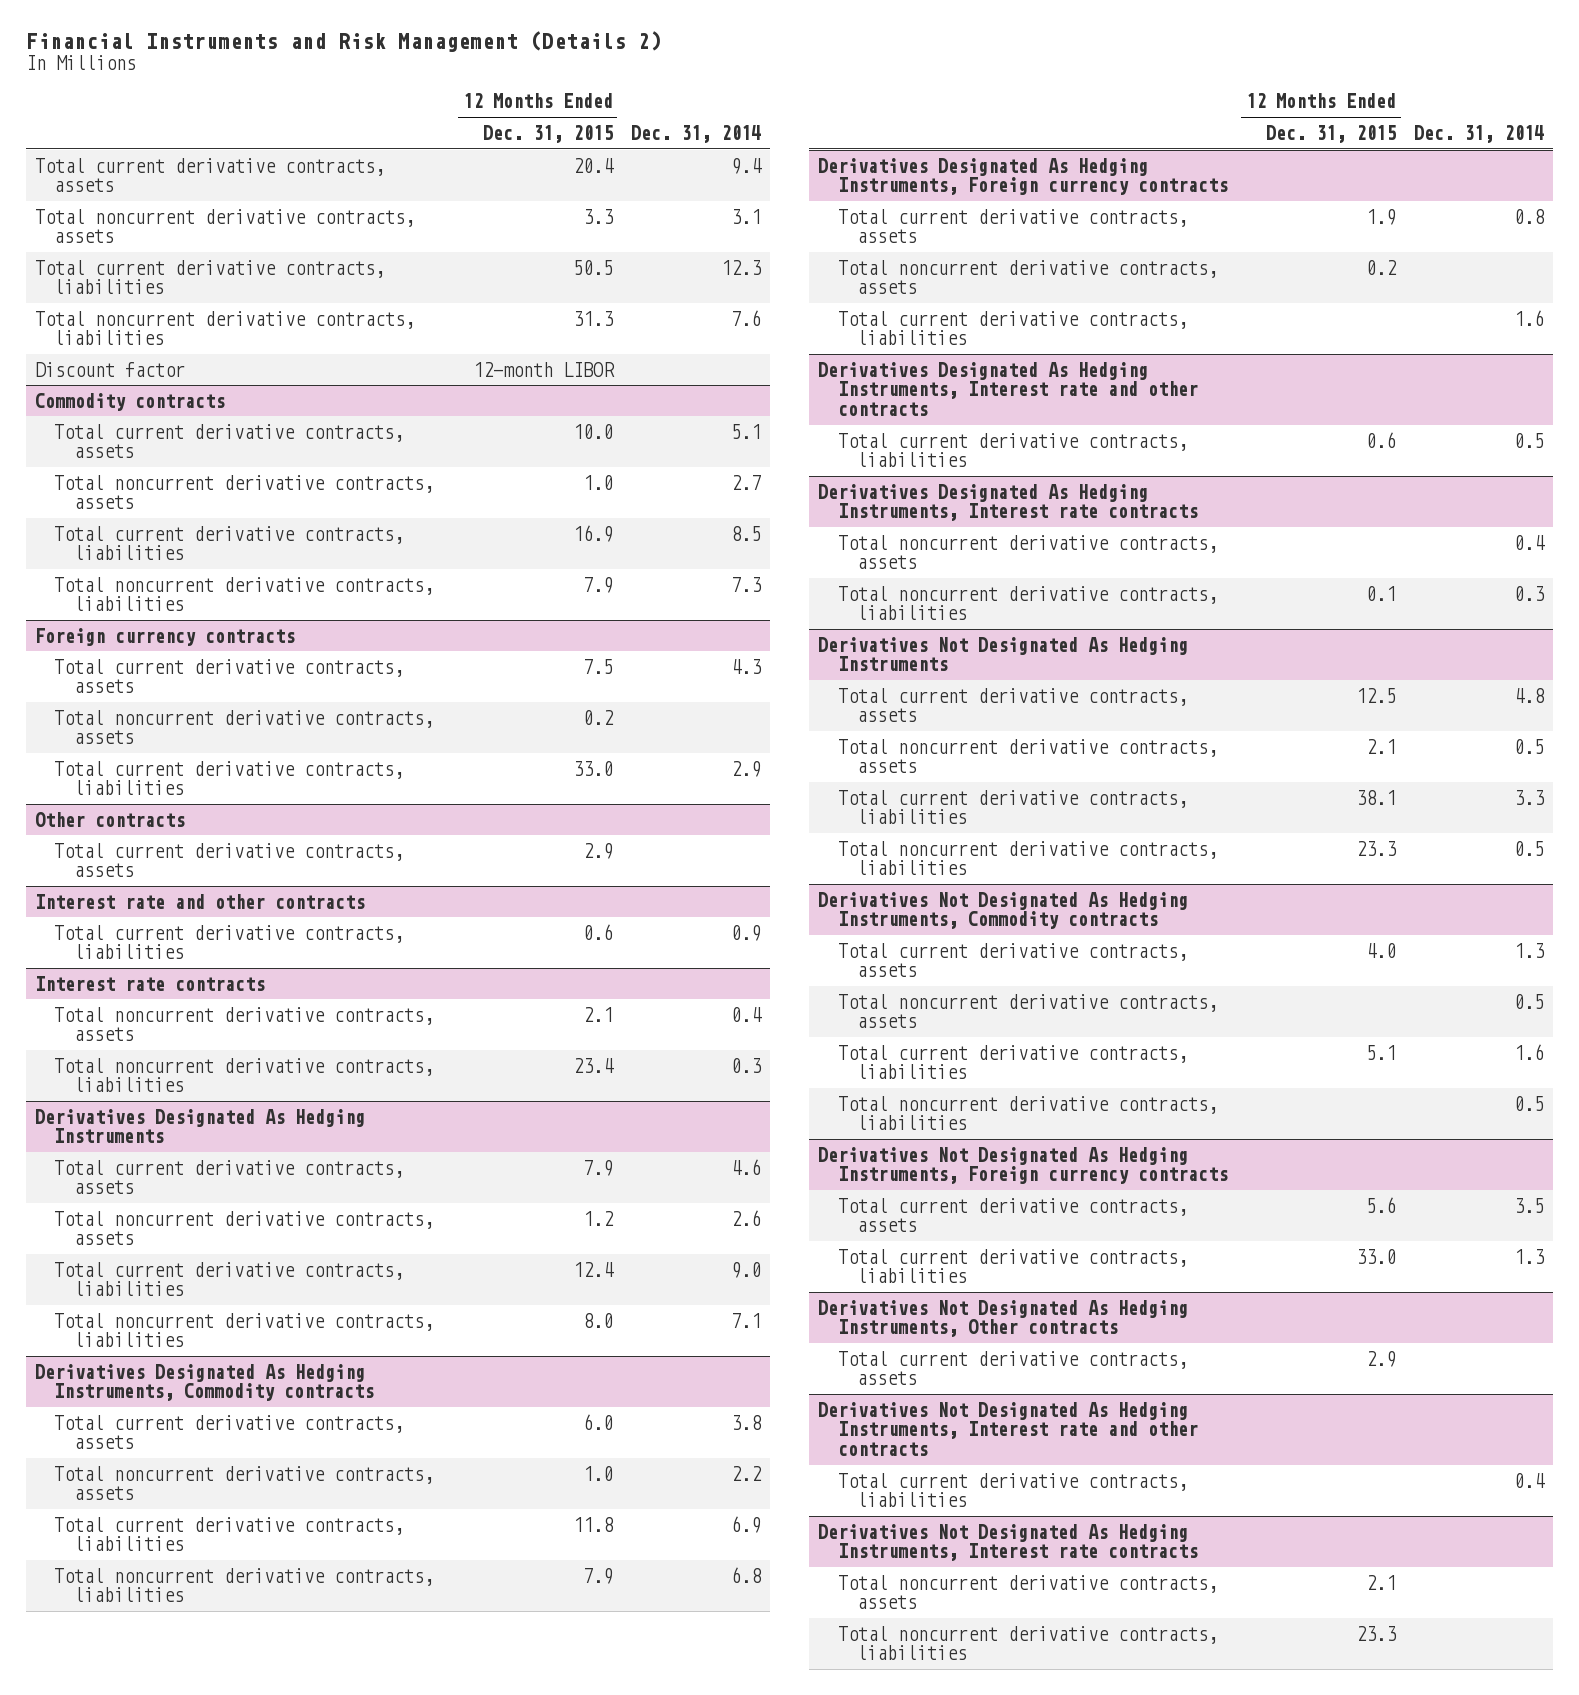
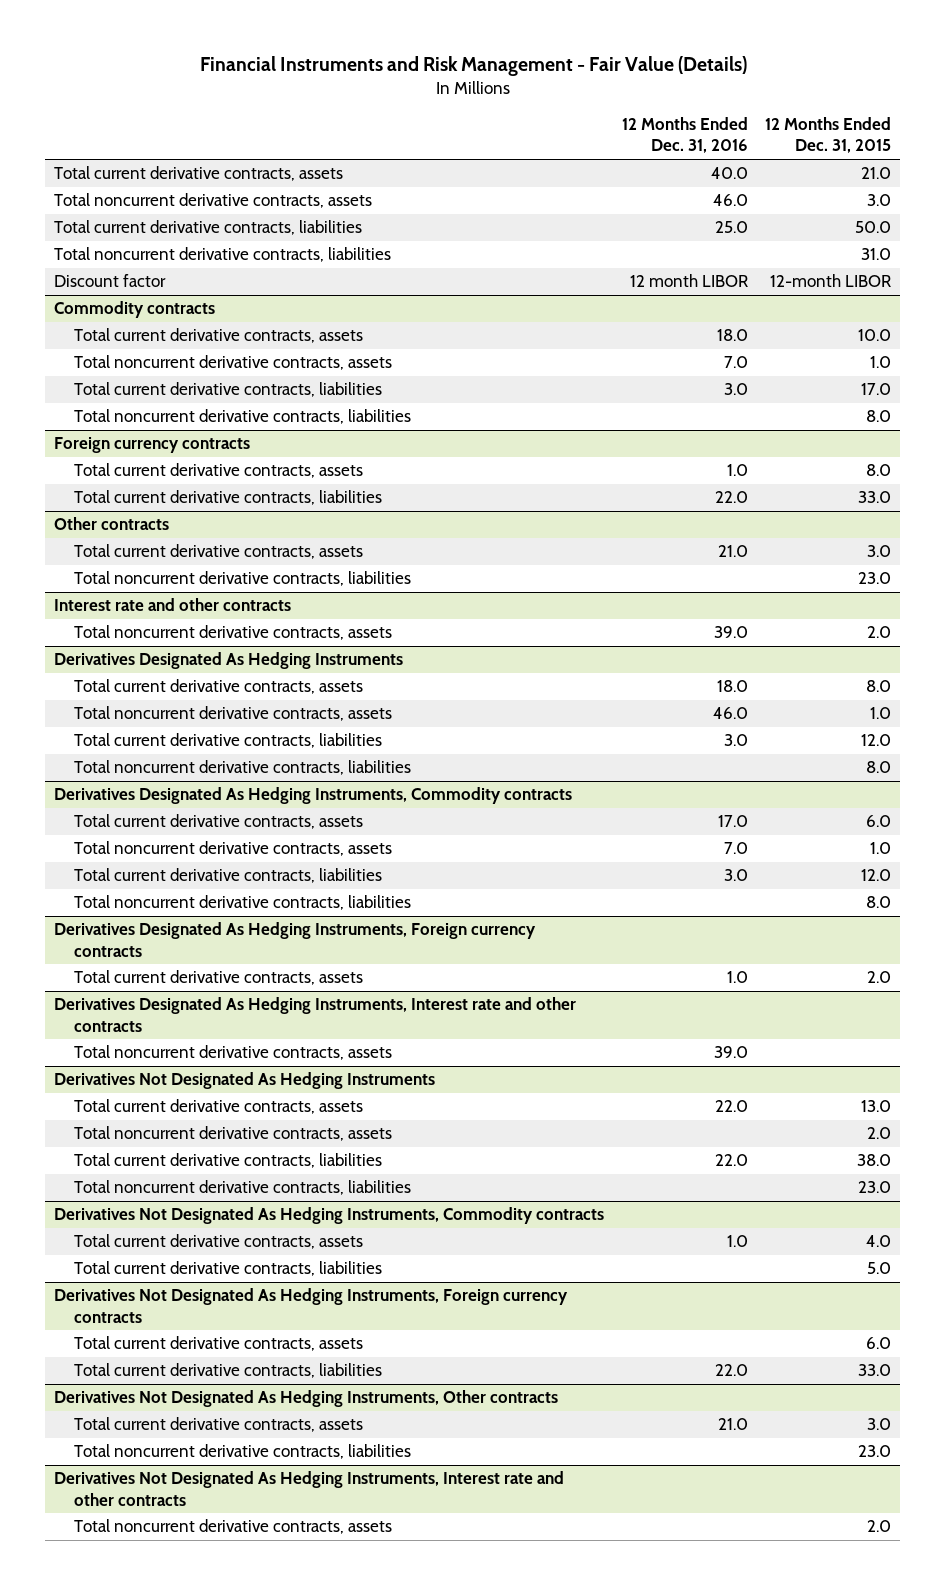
- Financial Instruments and Risk Management (Details 2)
+ Financial Instruments and Risk Management - Fair Value (Details)
- | 12 Months Ended Dec. 31, 2015 | Dec. 31, 2014
+ | 12 Months Ended Dec. 31, 2016 | 12 Months Ended Dec. 31, 2015
- Total current derivative contracts, assets | 20.4 | 9.4
- Total noncurrent derivative contracts, assets | 3.3 | 3.1
- Total current derivative contracts, liabilities | 50.5 | 12.3
- Total noncurrent derivative contracts, liabilities | 31.3 | 7.6
+ Total current derivative contracts, assets | 40.0 | 21.0
+ Total noncurrent derivative contracts, assets | 46.0 | 3.0
+ Total current derivative contracts, liabilities | 25.0 | 50.0
+ Total noncurrent derivative contracts, liabilities | | 31.0
@ Commodity contracts
- Total current derivative contracts, liabilities | 16.9 | 8.5
- Total noncurrent derivative contracts, liabilities | 7.9 | 7.3
+ Total current derivative contracts, liabilities | 3.0 | 17.0
+ Total noncurrent derivative contracts, liabilities | | 8.0
@ Foreign currency contracts
- Total current derivative contracts, assets | 7.5 | 4.3
- Total noncurrent derivative contracts, assets | 0.2 |
+ Total current derivative contracts, assets | 1.0 | 8.0
@ Other contracts
- Total current derivative contracts, assets | 2.9 |
+ Total current derivative contracts, assets | 21.0 | 3.0
+ Total noncurrent derivative contracts, liabilities | | 23.0
@ Interest rate and other contracts
- Total current derivative contracts, liabilities | 0.6 | 0.9
- Interest rate contracts
- Total noncurrent derivative contracts, assets | 2.1 | 0.4
- Total noncurrent derivative contracts, liabilities | 23.4 | 0.3
@ Interest rate and other contracts
+ Total noncurrent derivative contracts, assets | 39.0 | 2.0
@ Derivatives Designated As Hedging Instruments
- Total current derivative contracts, assets | 7.9 | 4.6
- Total noncurrent derivative contracts, assets | 1.2 | 2.6
- Total current derivative contracts, liabilities | 12.4 | 9.0
+ Total current derivative contracts, assets | 18.0 | 8.0
+ Total noncurrent derivative contracts, assets | 46.0 | 1.0
+ Total current derivative contracts, liabilities | 3.0 | 12.0
@ Derivatives Designated As Hedging Instruments, Commodity contracts
- Total current derivative contracts, liabilities | 11.8 | 6.9
- Total noncurrent derivative contracts, liabilities | 7.9 | 6.8
+ Total current derivative contracts, liabilities | 3.0 | 12.0
+ Total noncurrent derivative contracts, liabilities | | 8.0
@ Derivatives Designated As Hedging Instruments, Foreign currency contracts
- Total current derivative contracts, assets | 1.9 | 0.8
- Total noncurrent derivative contracts, assets | 0.2 |
- Total current derivative contracts, liabilities | | 1.6
+ Total current derivative contracts, assets | 1.0 | 2.0
@ Derivatives Designated As Hedging Instruments, Interest rate and other contracts
- Total current derivative contracts, liabilities | 0.6 | 0.5
- Derivatives Designated As Hedging Instruments, Interest rate contracts
- Total noncurrent derivative contracts, liabilities | 0.1 | 0.3
@ Derivatives Not Designated As Hedging Instruments
- Total current derivative contracts, assets | 12.5 | 4.8
- Total noncurrent derivative contracts, assets | 2.1 | 0.5
- Total current derivative contracts, liabilities | 38.1 | 3.3
- Total noncurrent derivative contracts, liabilities | 23.3 | 0.5
+ Total current derivative contracts, assets | 22.0 | 13.0
+ Total noncurrent derivative contracts, assets | | 2.0
+ Total current derivative contracts, liabilities | 22.0 | 38.0
+ Total noncurrent derivative contracts, liabilities | | 23.0
@ Derivatives Not Designated As Hedging Instruments, Commodity contracts
- Total noncurrent derivative contracts, assets | | 0.5
- Total current derivative contracts, liabilities | 5.1 | 1.6
- Total noncurrent derivative contracts, liabilities | | 0.5
+ Total current derivative contracts, liabilities | | 5.0
@ Derivatives Not Designated As Hedging Instruments, Foreign currency contracts
- Total current derivative contracts, assets | 5.6 | 3.5
+ Total current derivative contracts, assets | | 6.0
@ Derivatives Not Designated As Hedging Instruments, Other contracts
- Total current derivative contracts, assets | 2.9 |
+ Total current derivative contracts, assets | 21.0 | 3.0
+ Total noncurrent derivative contracts, liabilities | | 23.0
@ Derivatives Not Designated As Hedging Instruments, Interest rate and other contracts
- Total current derivative contracts, liabilities | | 0.4
- Derivatives Not Designated As Hedging Instruments, Interest rate contracts
- Total noncurrent derivative contracts, assets | 2.1 |
- Total noncurrent derivative contracts, liabilities | 23.3 |
@ Derivatives Not Designated As Hedging Instruments, Interest rate and other contracts
+ Total noncurrent derivative contracts, assets | | 2.0

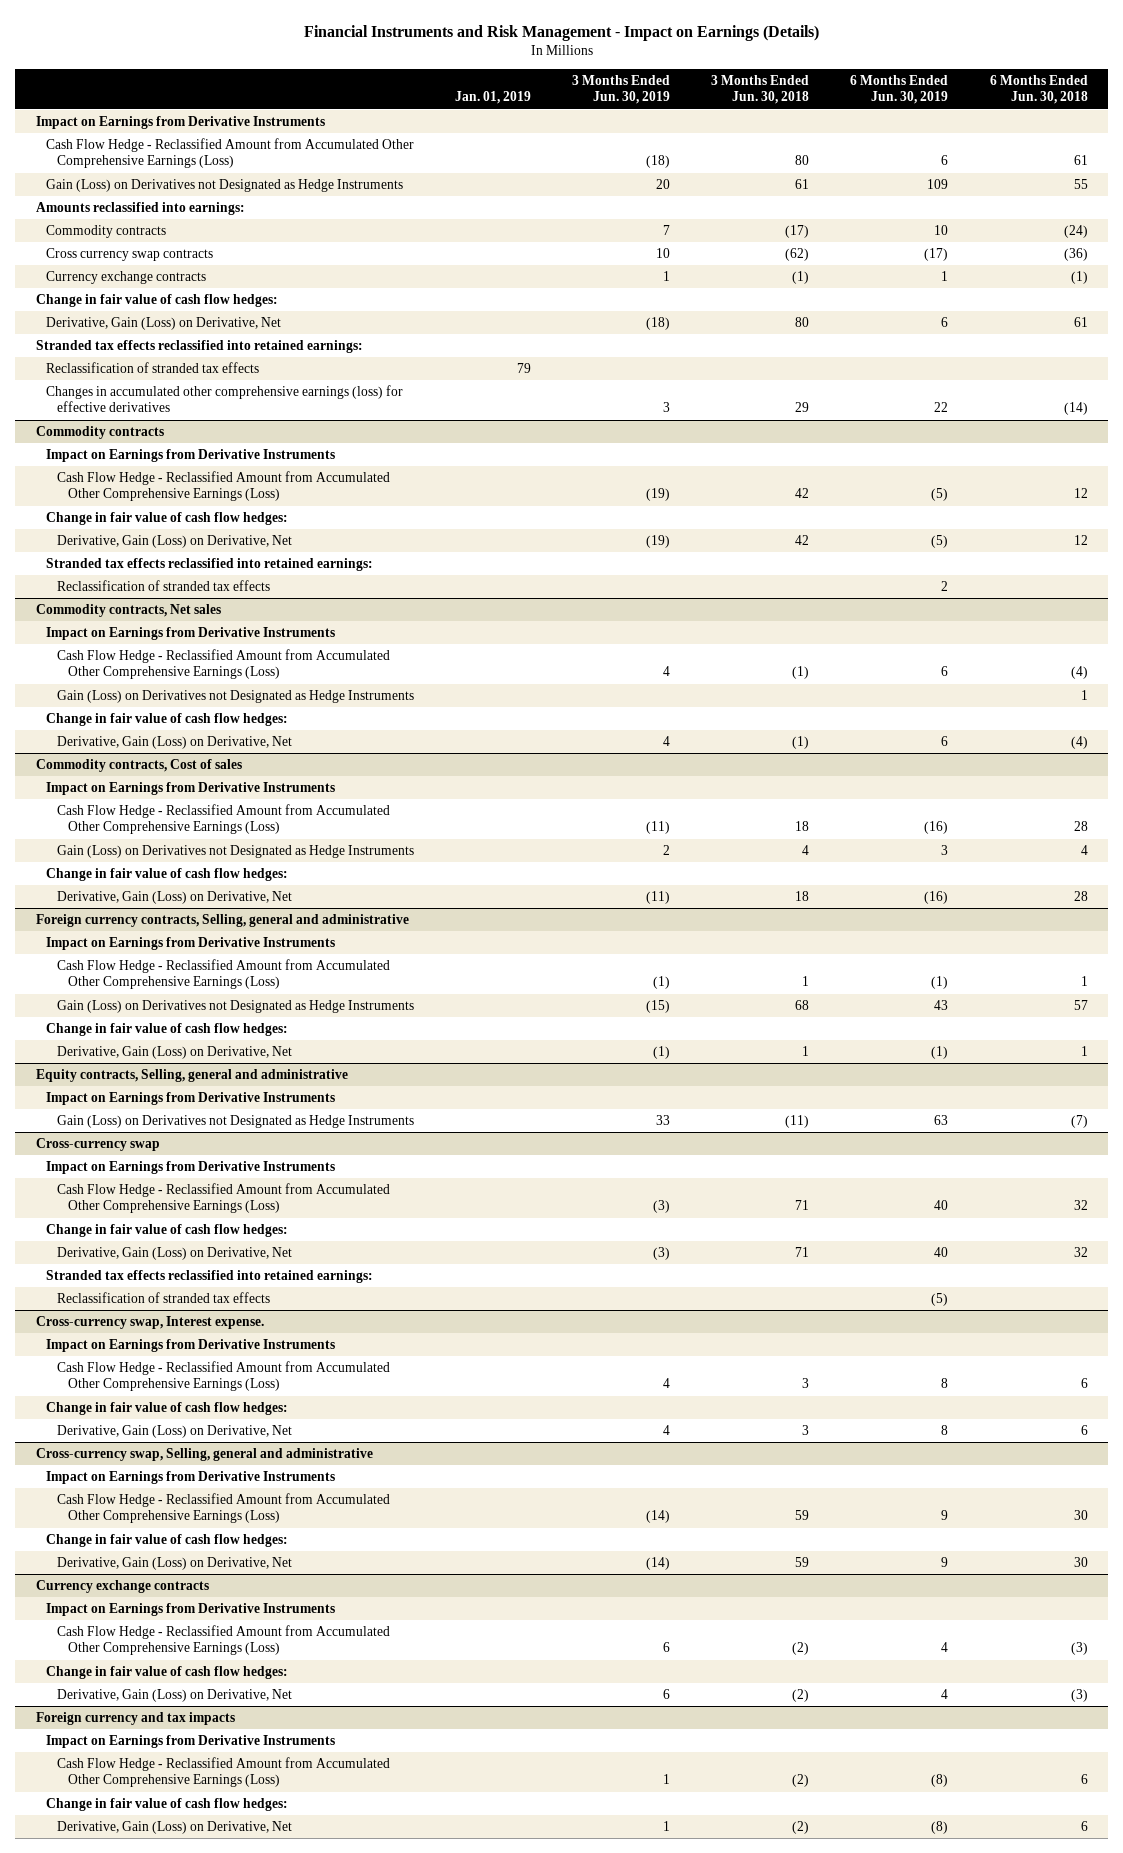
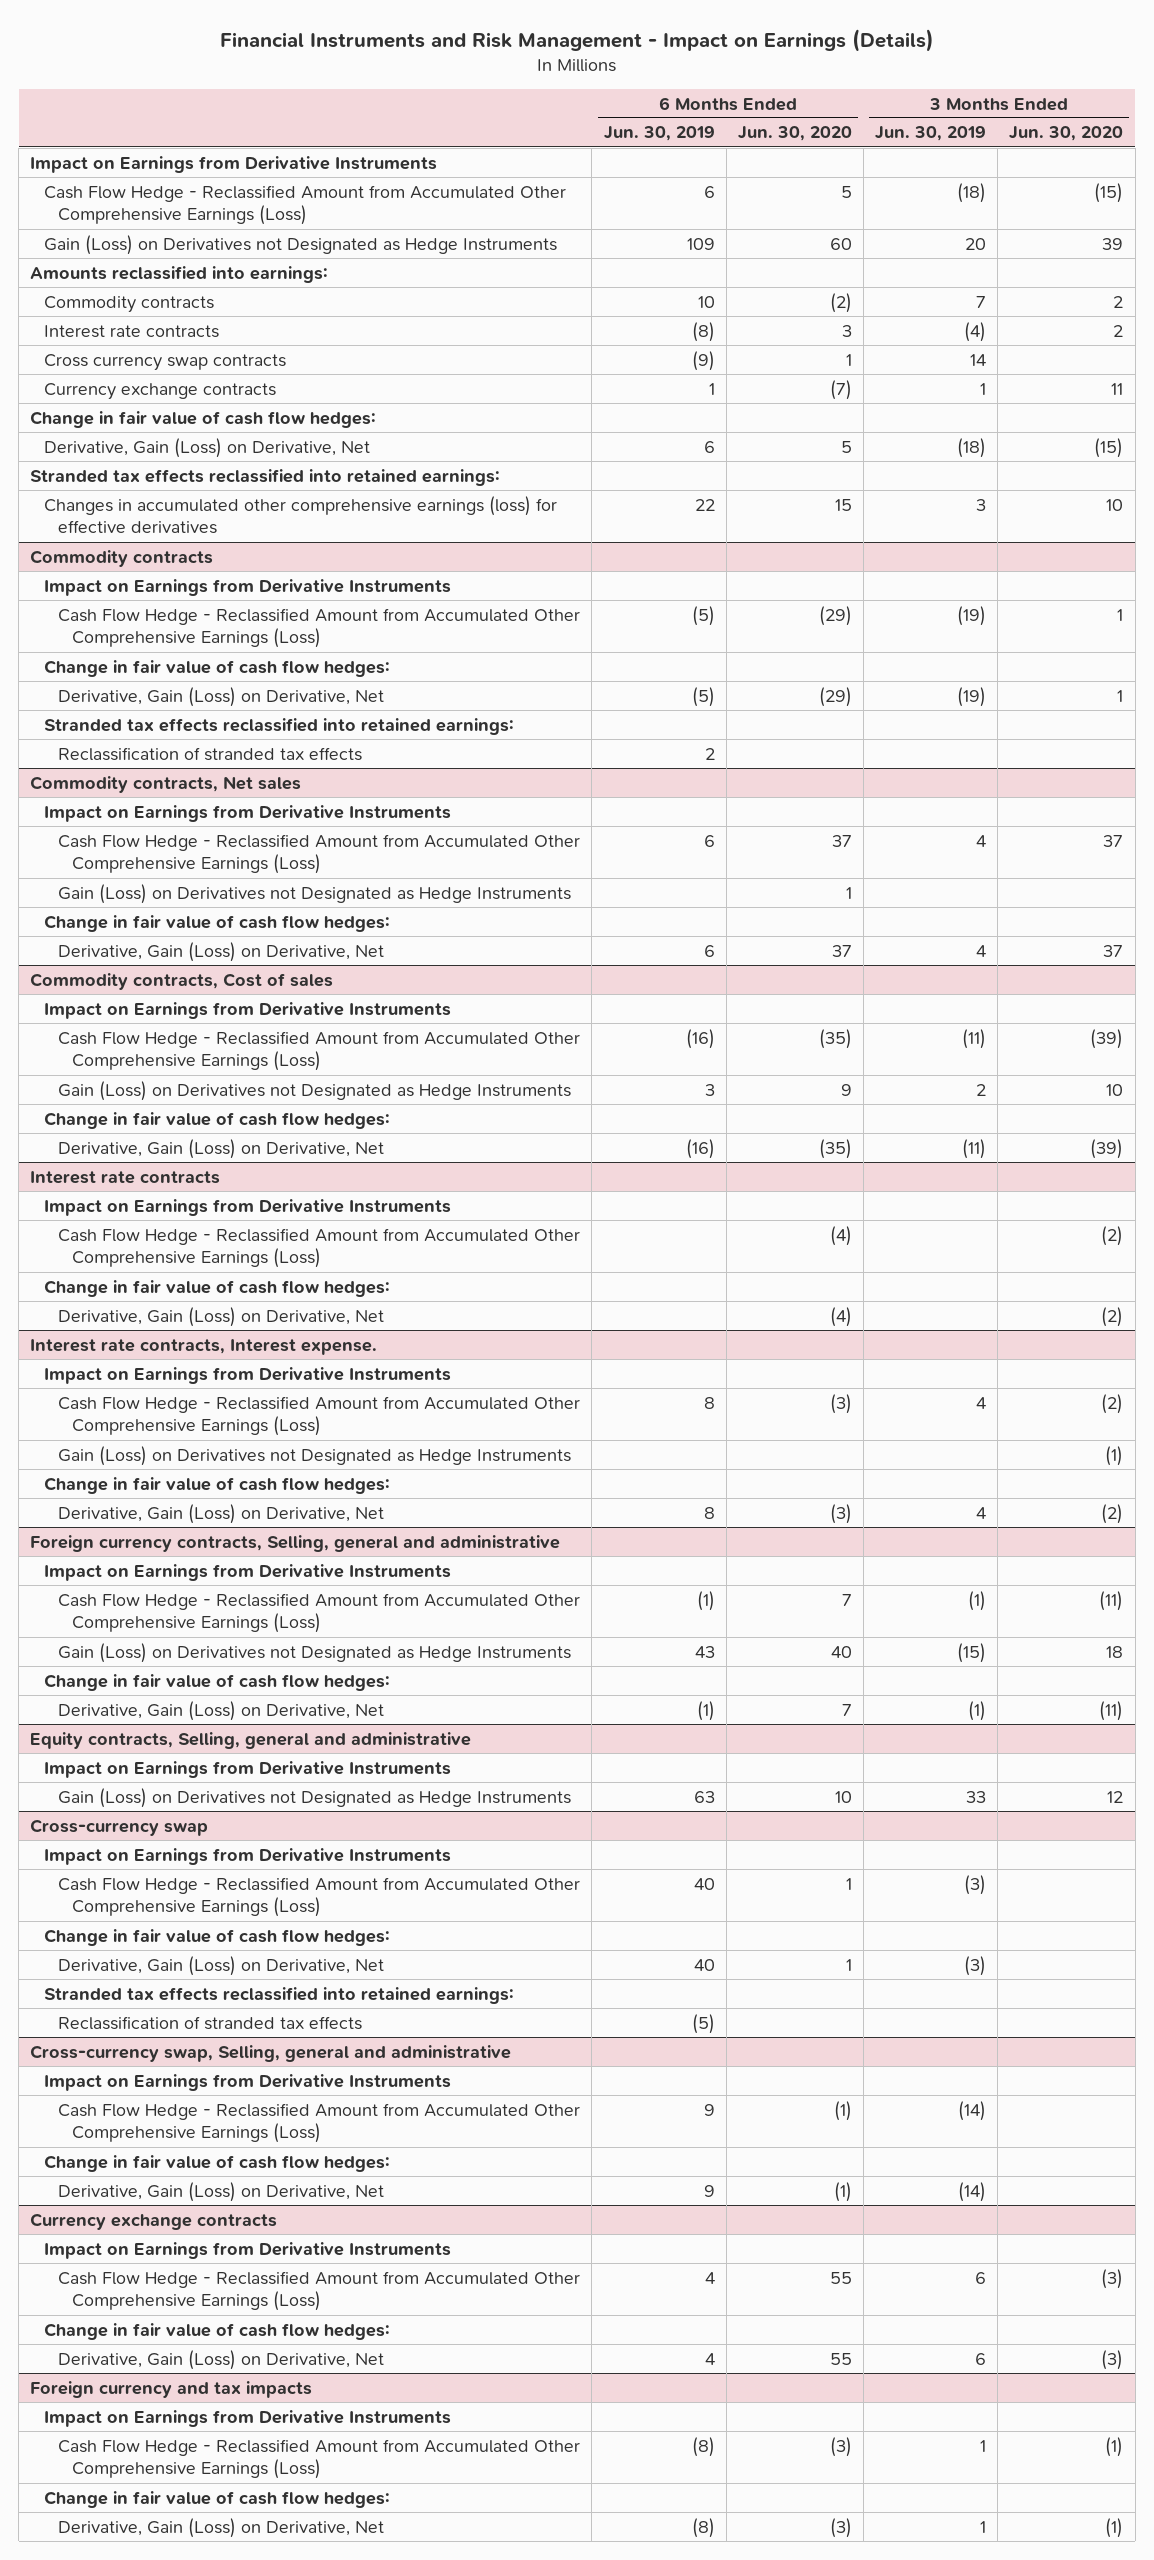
- | Jan. 01, 2019 | 3 Months Ended Jun. 30, 2019 | 3 Months Ended Jun. 30, 2018 | 6 Months Ended Jun. 30, 2019 | 6 Months Ended Jun. 30, 2018
+ | 6 Months Ended Jun. 30, 2019 | 6 Months Ended Jun. 30, 2020 | 3 Months Ended Jun. 30, 2019 | 3 Months Ended Jun. 30, 2020
- Cross currency swap contracts | | 10 | (62) | (17) | (36)
+ Interest rate contracts | (8) | 3 | (4) | 2
+ Cross currency swap contracts | (9) | 1 | 14 |
- Reclassification of stranded tax effects | 79 | | | |
+ Interest rate contracts
+ Impact on Earnings from Derivative Instruments
+ Cash Flow Hedge - Reclassified Amount from Accumulated Other Comprehensive Earnings (Loss) | | (4) | | (2)
+ Change in fair value of cash flow hedges:
+ Derivative, Gain (Loss) on Derivative, Net | | (4) | | (2)
+ Interest rate contracts, Interest expense.
+ Impact on Earnings from Derivative Instruments
+ Cash Flow Hedge - Reclassified Amount from Accumulated Other Comprehensive Earnings (Loss) | 8 | (3) | 4 | (2)
+ Gain (Loss) on Derivatives not Designated as Hedge Instruments | | | | (1)
+ Change in fair value of cash flow hedges:
+ Derivative, Gain (Loss) on Derivative, Net | 8 | (3) | 4 | (2)
- Cross-currency swap, Interest expense.
- Impact on Earnings from Derivative Instruments
- Cash Flow Hedge - Reclassified Amount from Accumulated Other Comprehensive Earnings (Loss) | | 4 | 3 | 8 | 6
- Change in fair value of cash flow hedges:
- Derivative, Gain (Loss) on Derivative, Net | | 4 | 3 | 8 | 6

